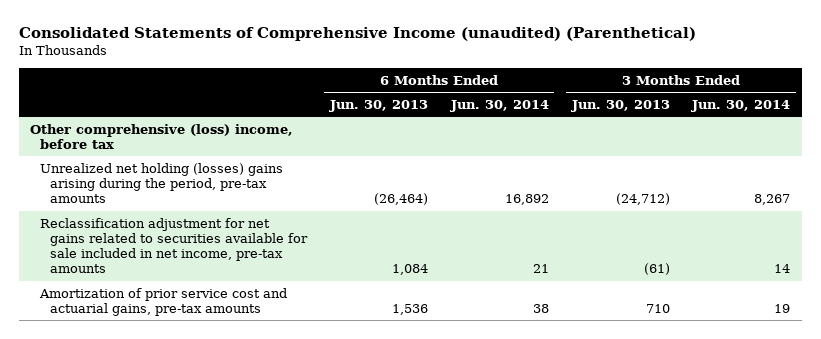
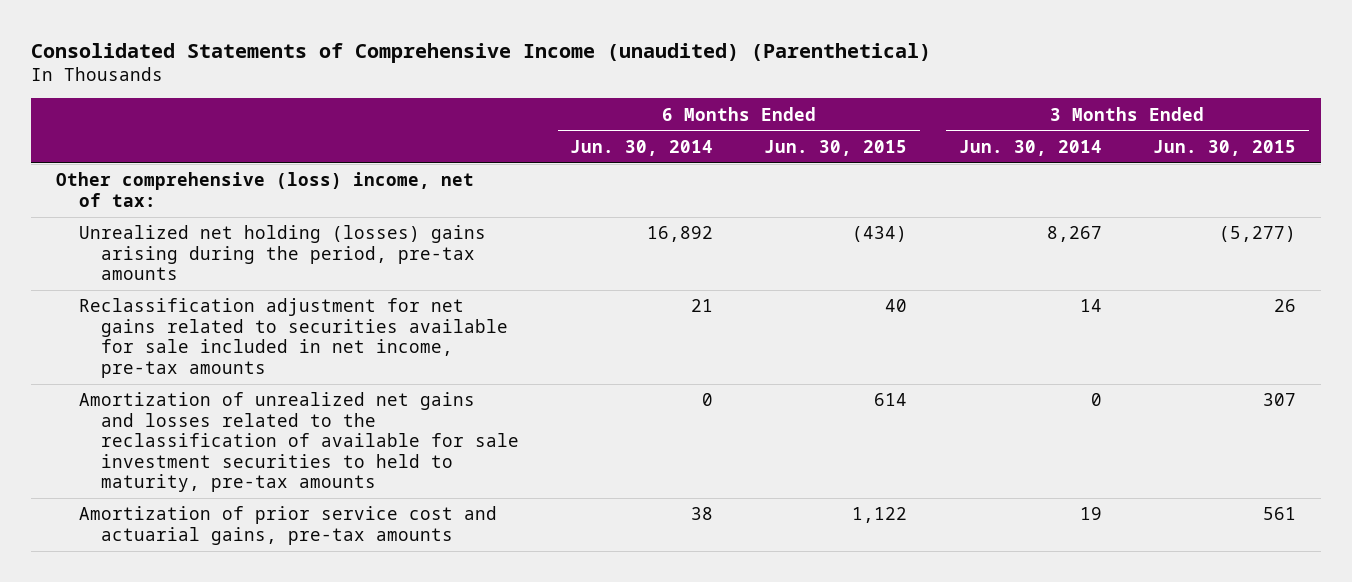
- | 6 Months Ended Jun. 30, 2013 | 6 Months Ended Jun. 30, 2014 | 3 Months Ended Jun. 30, 2013 | 3 Months Ended Jun. 30, 2014
+ | 6 Months Ended Jun. 30, 2014 | 6 Months Ended Jun. 30, 2015 | 3 Months Ended Jun. 30, 2014 | 3 Months Ended Jun. 30, 2015
- Other comprehensive (loss) income, before tax
+ Other comprehensive (loss) income, net of tax:
+ Amortization of unrealized net gains and losses related to the reclassification of available for sale investment securities to held to maturity, pre-tax amounts | 0 | 614 | 0 | 307

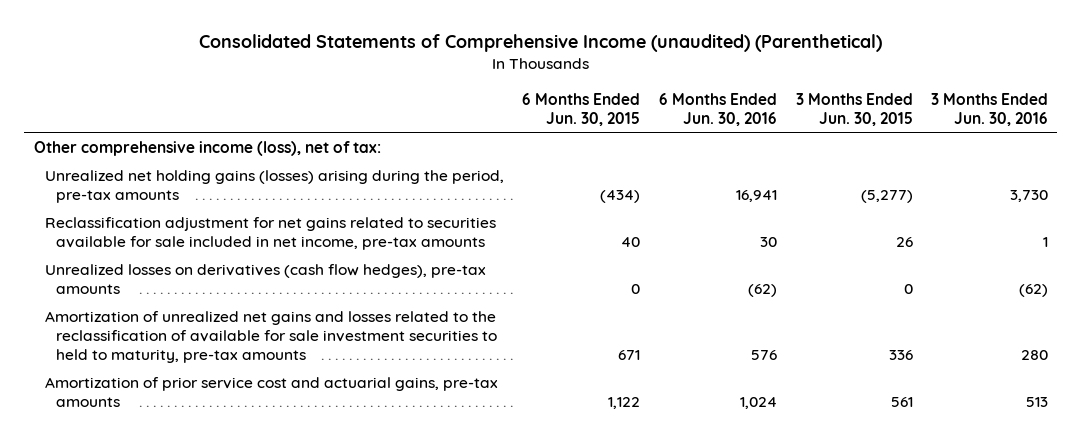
- | 6 Months Ended Jun. 30, 2014 | 6 Months Ended Jun. 30, 2015 | 3 Months Ended Jun. 30, 2014 | 3 Months Ended Jun. 30, 2015
+ | 6 Months Ended Jun. 30, 2015 | 6 Months Ended Jun. 30, 2016 | 3 Months Ended Jun. 30, 2015 | 3 Months Ended Jun. 30, 2016
- Other comprehensive (loss) income, net of tax:
- Unrealized net holding (losses) gains arising during the period, pre-tax amounts | 16,892 | (434) | 8,267 | (5,277)
+ Other comprehensive income (loss), net of tax:
+ Unrealized net holding gains (losses) arising during the period, pre-tax amounts | (434) | 16,941 | (5,277) | 3,730
- Amortization of unrealized net gains and losses related to the reclassification of available for sale investment securities to held to maturity, pre-tax amounts | 0 | 614 | 0 | 307
+ Unrealized losses on derivatives (cash flow hedges), pre-tax amounts | 0 | (62) | 0 | (62)
+ Amortization of unrealized net gains and losses related to the reclassification of available for sale investment securities to held to maturity, pre-tax amounts | 671 | 576 | 336 | 280

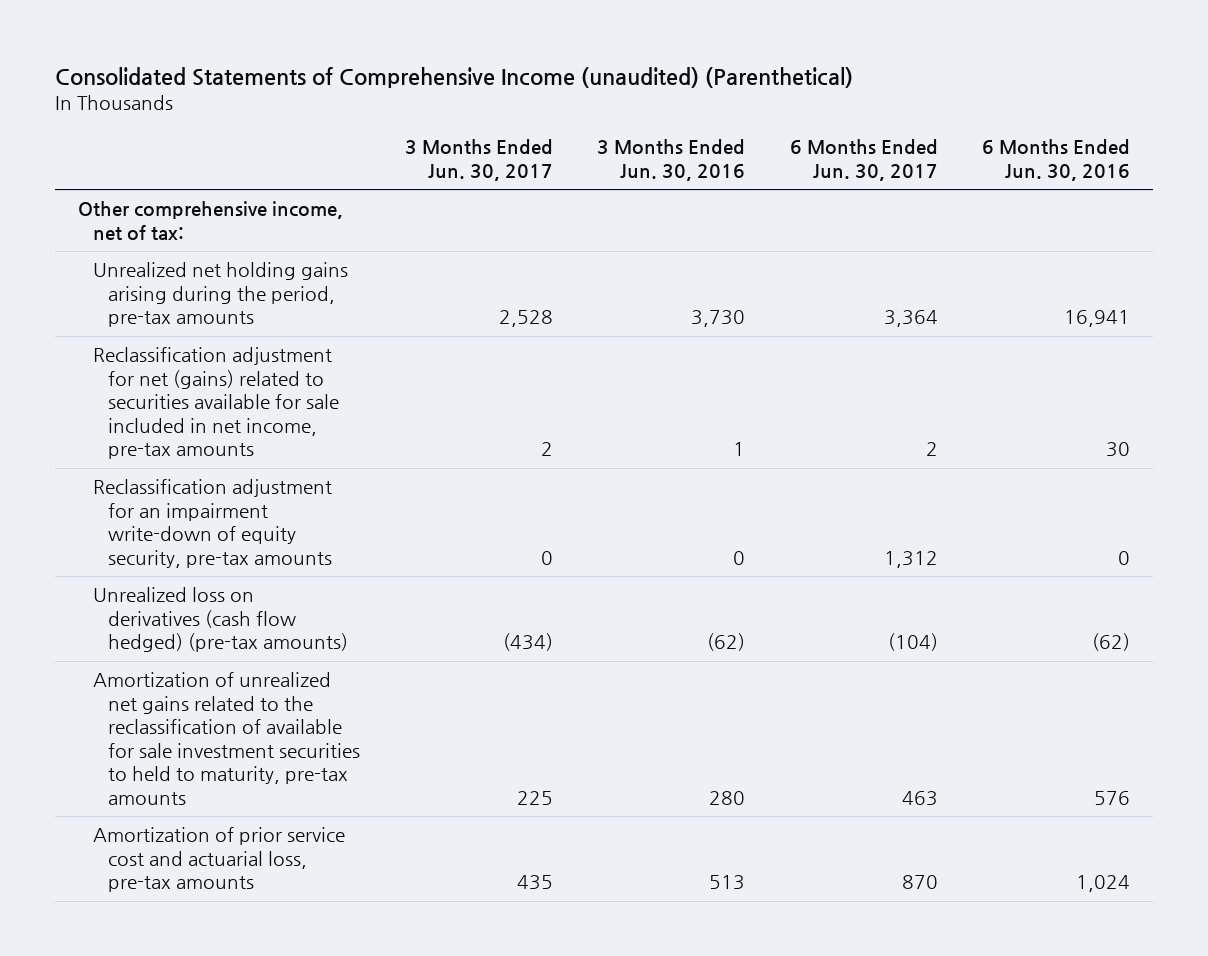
- | 6 Months Ended Jun. 30, 2015 | 6 Months Ended Jun. 30, 2016 | 3 Months Ended Jun. 30, 2015 | 3 Months Ended Jun. 30, 2016
+ | 3 Months Ended Jun. 30, 2017 | 3 Months Ended Jun. 30, 2016 | 6 Months Ended Jun. 30, 2017 | 6 Months Ended Jun. 30, 2016
- Other comprehensive income (loss), net of tax:
- Unrealized net holding gains (losses) arising during the period, pre-tax amounts | (434) | 16,941 | (5,277) | 3,730
- Reclassification adjustment for net gains related to securities available for sale included in net income, pre-tax amounts | 40 | 30 | 26 | 1
- Unrealized losses on derivatives (cash flow hedges), pre-tax amounts | 0 | (62) | 0 | (62)
- Amortization of unrealized net gains and losses related to the reclassification of available for sale investment securities to held to maturity, pre-tax amounts | 671 | 576 | 336 | 280
- Amortization of prior service cost and actuarial gains, pre-tax amounts | 1,122 | 1,024 | 561 | 513
+ Other comprehensive income, net of tax:
+ Unrealized net holding gains arising during the period, pre-tax amounts | 2,528 | 3,730 | 3,364 | 16,941
+ Reclassification adjustment for net (gains) related to securities available for sale included in net income, pre-tax amounts | 2 | 1 | 2 | 30
+ Reclassification adjustment for an impairment write-down of equity security, pre-tax amounts | 0 | 0 | 1,312 | 0
+ Unrealized loss on derivatives (cash flow hedged) (pre-tax amounts) | (434) | (62) | (104) | (62)
+ Amortization of unrealized net gains related to the reclassification of available for sale investment securities to held to maturity, pre-tax amounts | 225 | 280 | 463 | 576
+ Amortization of prior service cost and actuarial loss, pre-tax amounts | 435 | 513 | 870 | 1,024

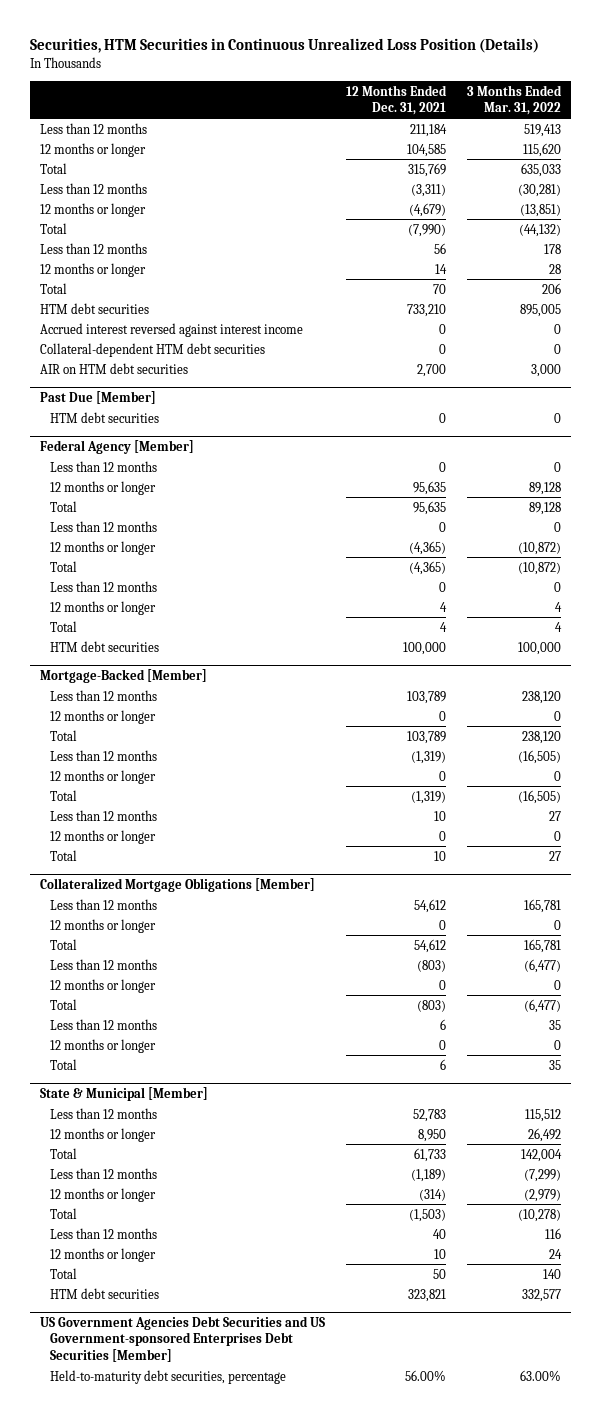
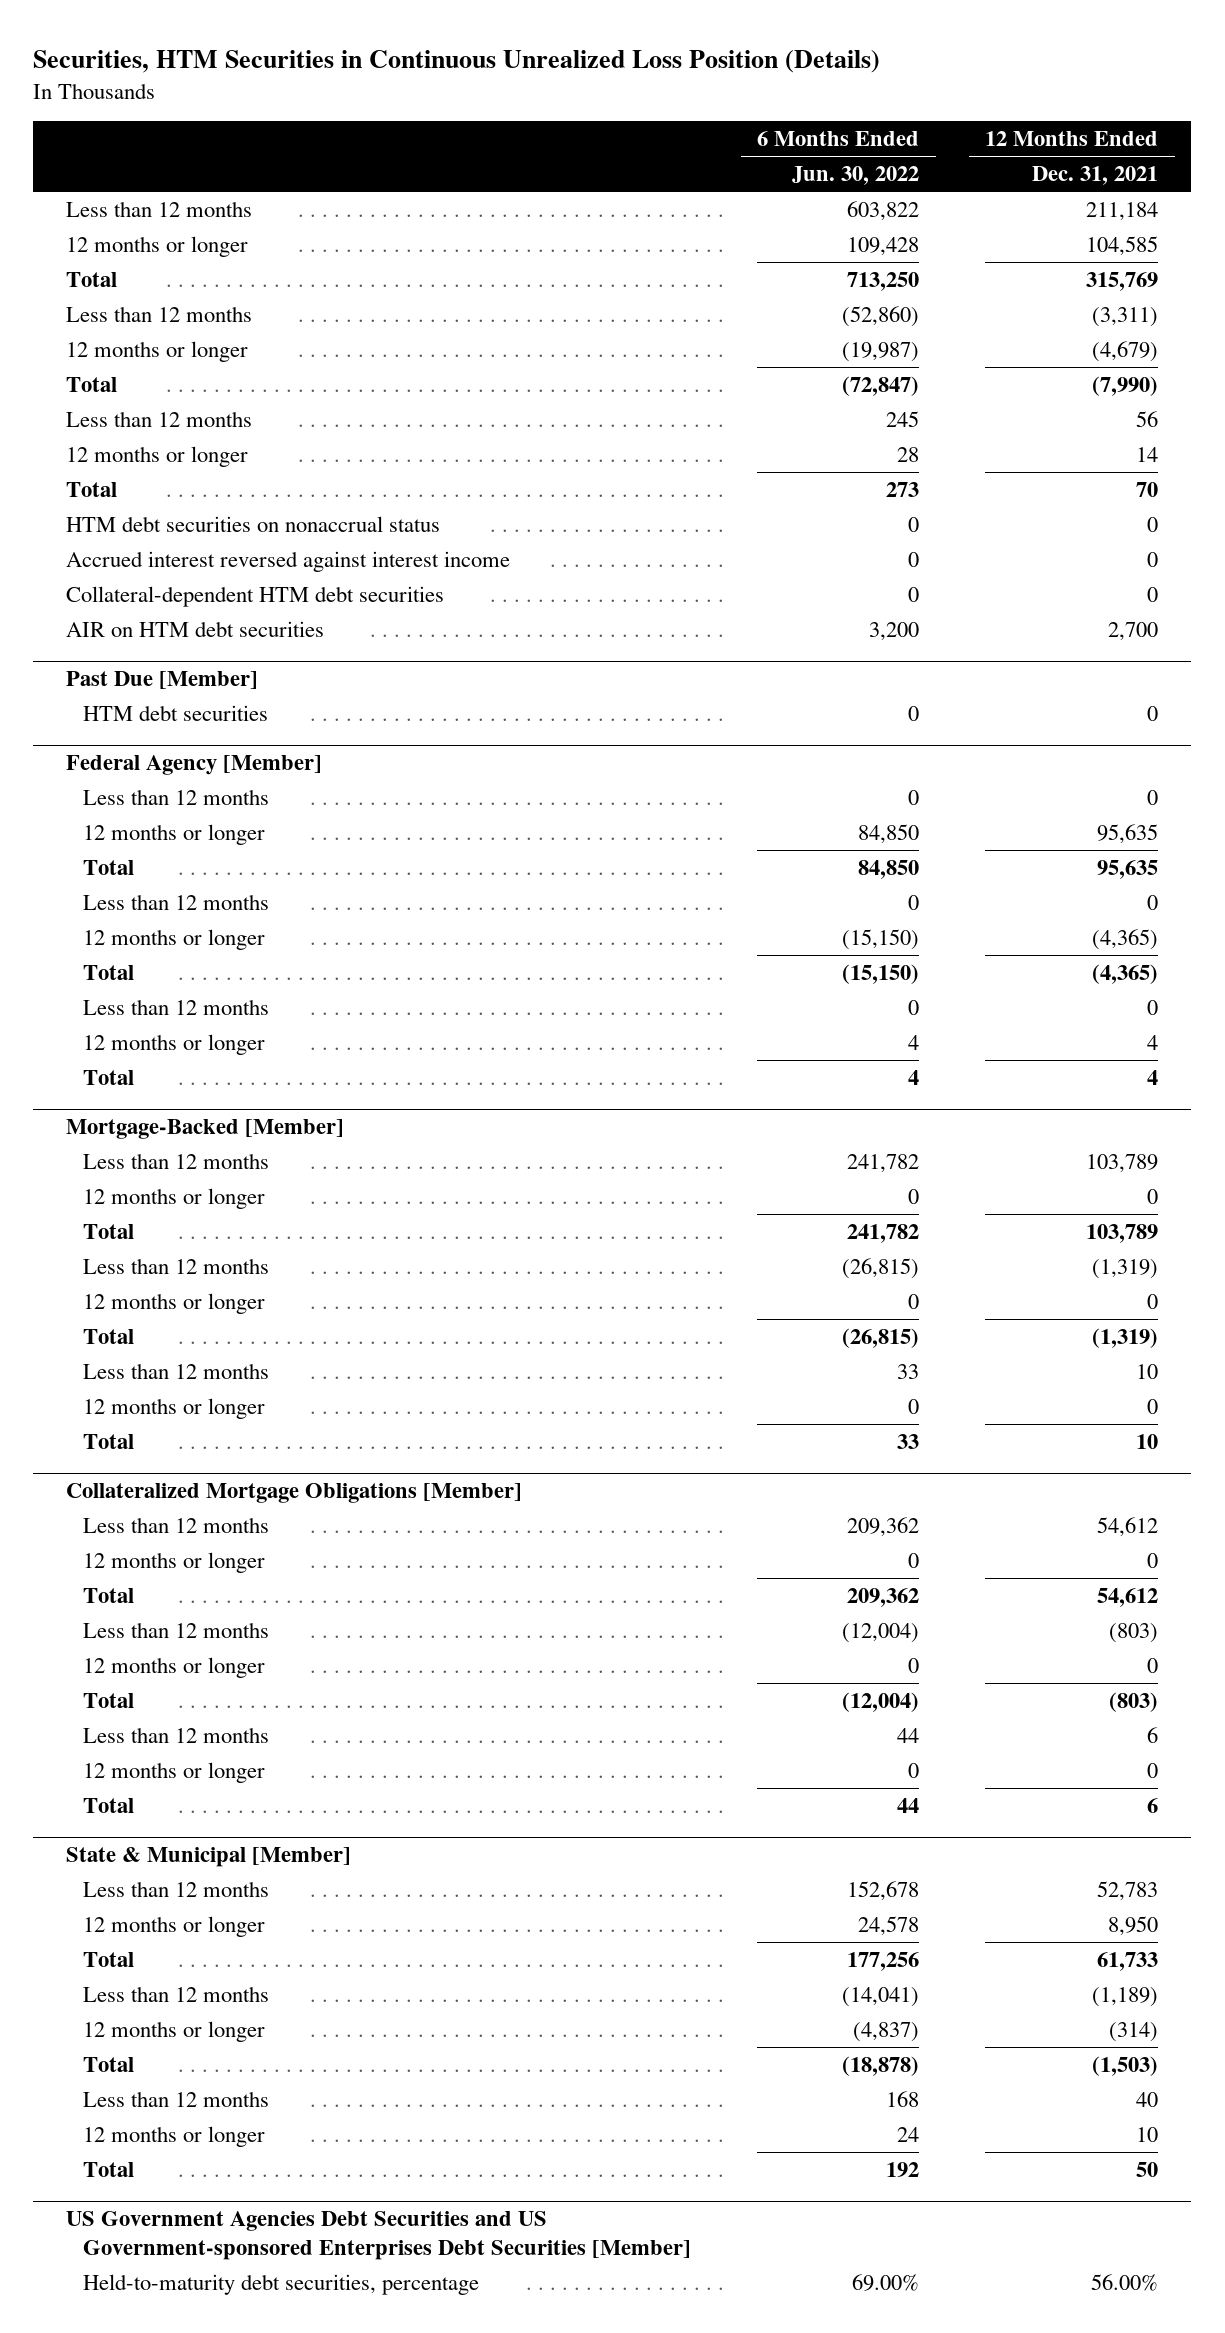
- | 12 Months Ended Dec. 31, 2021 | 3 Months Ended Mar. 31, 2022
+ | 6 Months Ended Jun. 30, 2022 | 12 Months Ended Dec. 31, 2021
- HTM debt securities | 733,210 | 895,005
+ HTM debt securities on nonaccrual status | 0 | 0
@ Federal Agency [Member]
- HTM debt securities | 100,000 | 100,000
@ State & Municipal [Member]
- HTM debt securities | 323,821 | 332,577

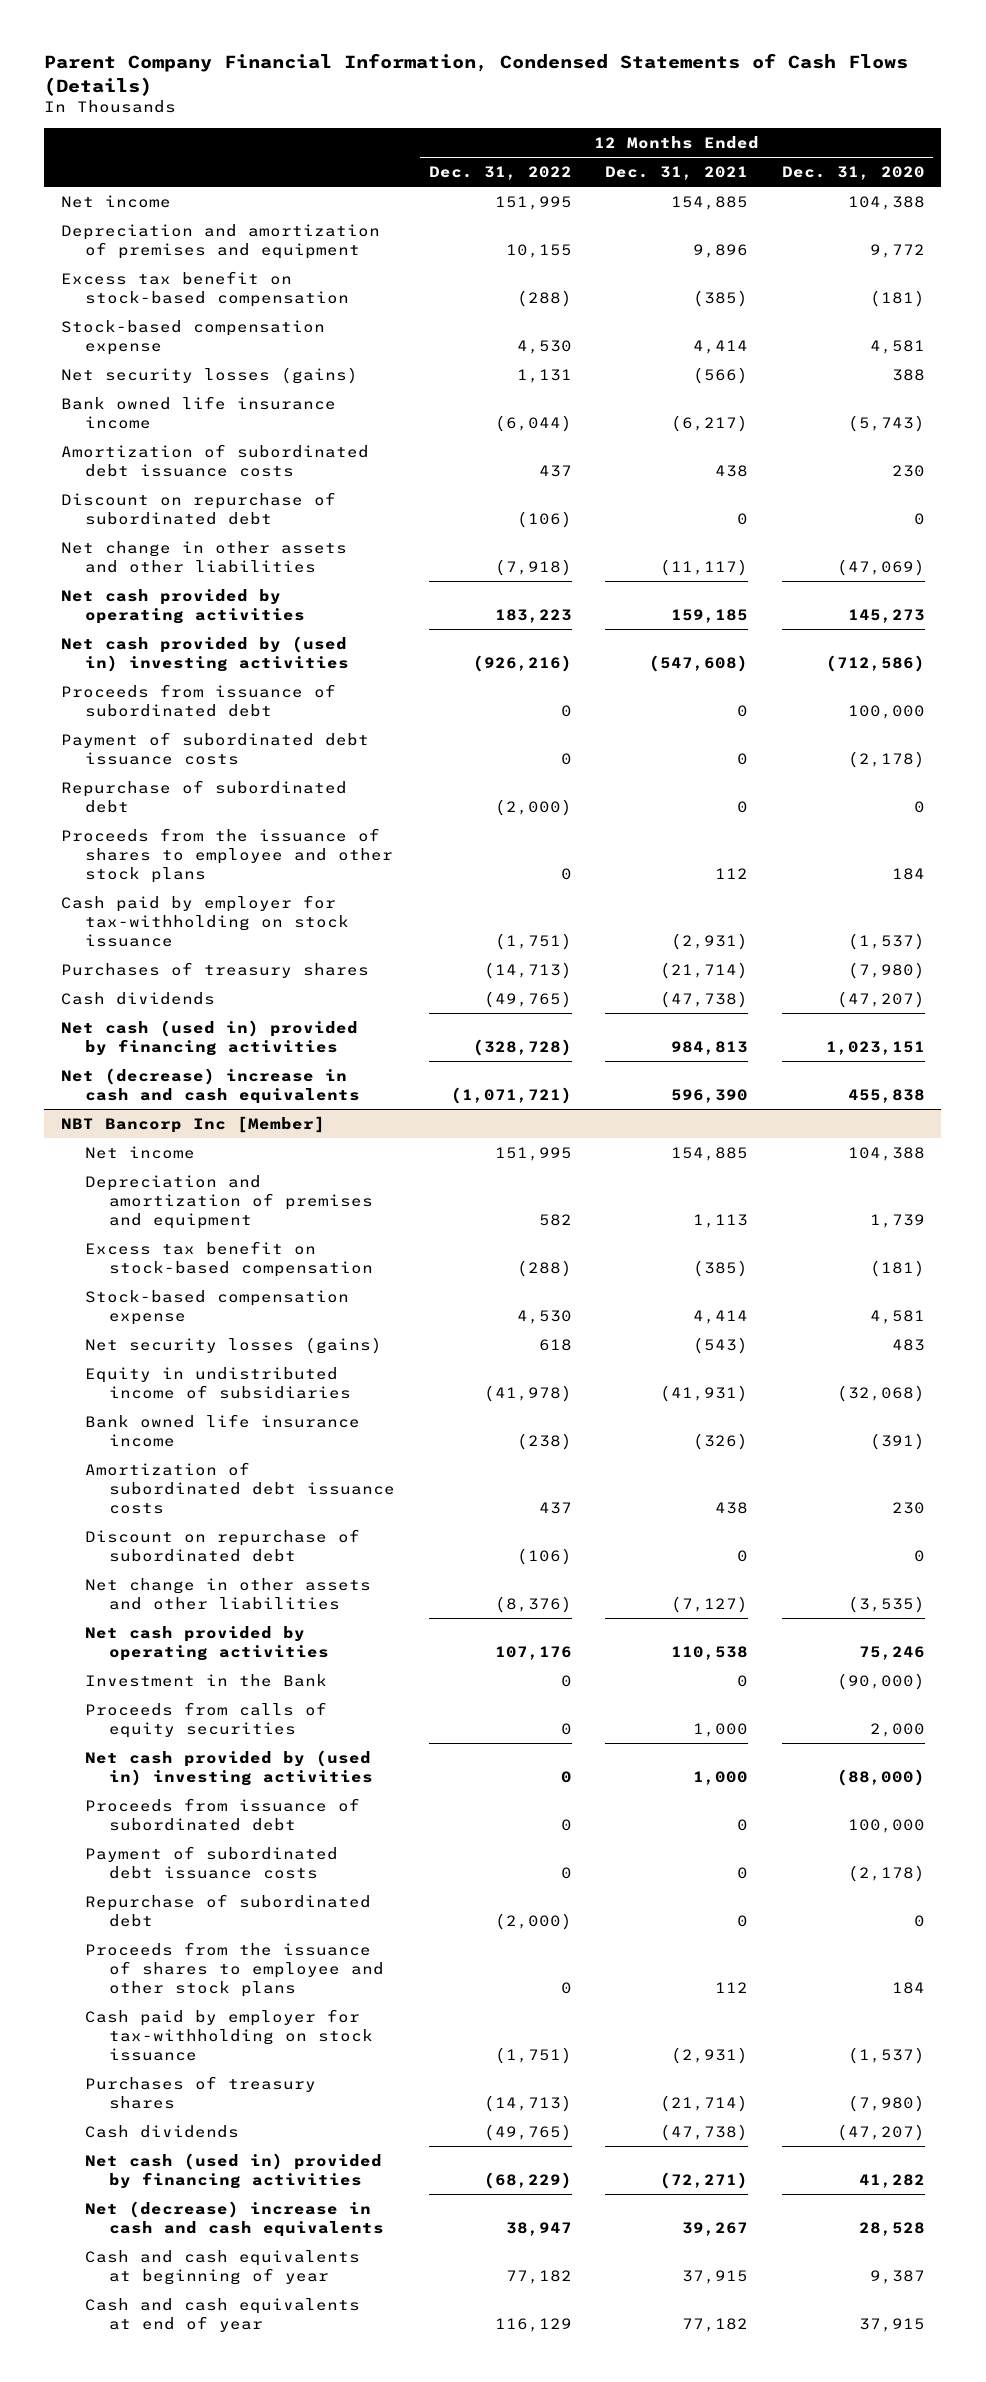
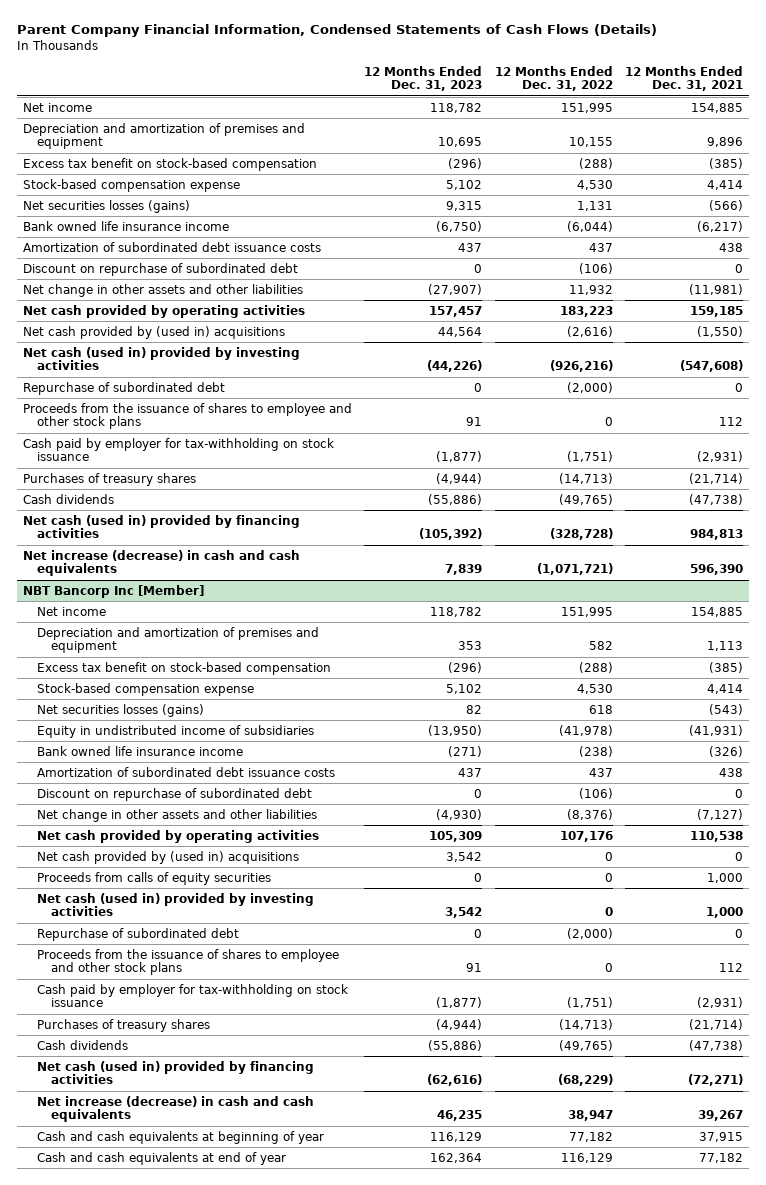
- | 12 Months Ended Dec. 31, 2022 | 12 Months Ended Dec. 31, 2021 | 12 Months Ended Dec. 31, 2020
+ | 12 Months Ended Dec. 31, 2023 | 12 Months Ended Dec. 31, 2022 | 12 Months Ended Dec. 31, 2021
- Net security losses (gains) | 1,131 | (566) | 388
+ Net securities losses (gains) | 9,315 | 1,131 | (566)
- Net change in other assets and other liabilities | (7,918) | (11,117) | (47,069)
+ Net change in other assets and other liabilities | (27,907) | 11,932 | (11,981)
- Net cash provided by (used in) investing activities | (926,216) | (547,608) | (712,586)
- Proceeds from issuance of subordinated debt | 0 | 0 | 100,000
- Payment of subordinated debt issuance costs | 0 | 0 | (2,178)
+ Net cash provided by (used in) acquisitions | 44,564 | (2,616) | (1,550)
+ Net cash (used in) provided by investing activities | (44,226) | (926,216) | (547,608)
- Net (decrease) increase in cash and cash equivalents | (1,071,721) | 596,390 | 455,838
+ Net increase (decrease) in cash and cash equivalents | 7,839 | (1,071,721) | 596,390
@ NBT Bancorp Inc [Member]
- Net security losses (gains) | 618 | (543) | 483
+ Net securities losses (gains) | 82 | 618 | (543)
- Investment in the Bank | 0 | 0 | (90,000)
+ Net cash provided by (used in) acquisitions | 3,542 | 0 | 0
- Net cash provided by (used in) investing activities | 0 | 1,000 | (88,000)
- Proceeds from issuance of subordinated debt | 0 | 0 | 100,000
- Payment of subordinated debt issuance costs | 0 | 0 | (2,178)
+ Net cash (used in) provided by investing activities | 3,542 | 0 | 1,000
- Net (decrease) increase in cash and cash equivalents | 38,947 | 39,267 | 28,528
+ Net increase (decrease) in cash and cash equivalents | 46,235 | 38,947 | 39,267

